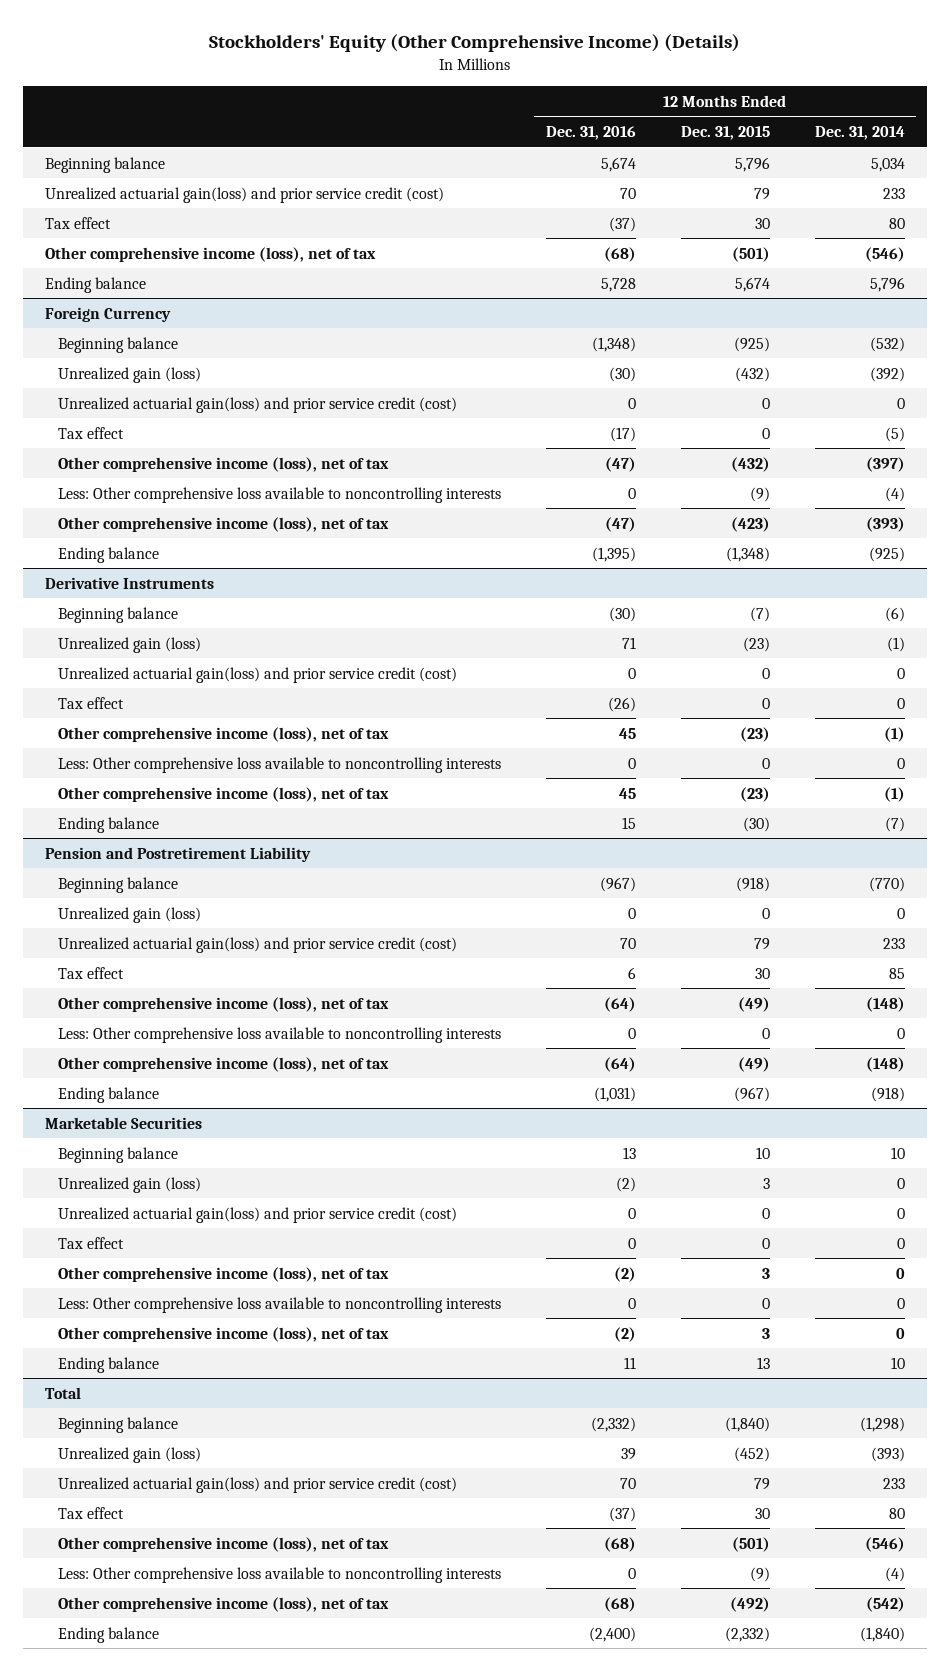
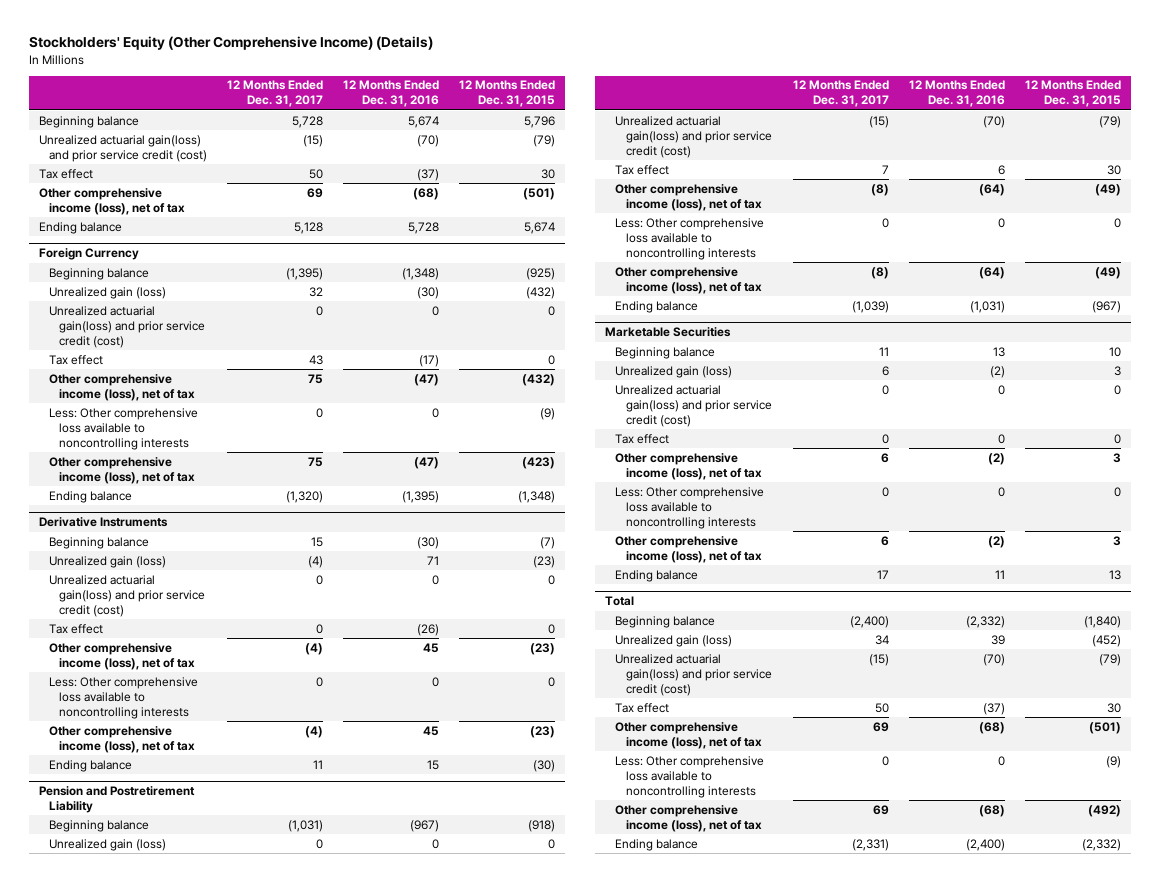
- | 12 Months Ended Dec. 31, 2016 | 12 Months Ended Dec. 31, 2015 | 12 Months Ended Dec. 31, 2014
+ | 12 Months Ended Dec. 31, 2017 | 12 Months Ended Dec. 31, 2016 | 12 Months Ended Dec. 31, 2015
- Unrealized actuarial gain(loss) and prior service credit (cost) | 70 | 79 | 233
+ Unrealized actuarial gain(loss) and prior service credit (cost) | (15) | (70) | (79)
@ Pension and Postretirement Liability
- Unrealized actuarial gain(loss) and prior service credit (cost) | 70 | 79 | 233
+ Unrealized actuarial gain(loss) and prior service credit (cost) | (15) | (70) | (79)
@ Total
- Unrealized actuarial gain(loss) and prior service credit (cost) | 70 | 79 | 233
+ Unrealized actuarial gain(loss) and prior service credit (cost) | (15) | (70) | (79)

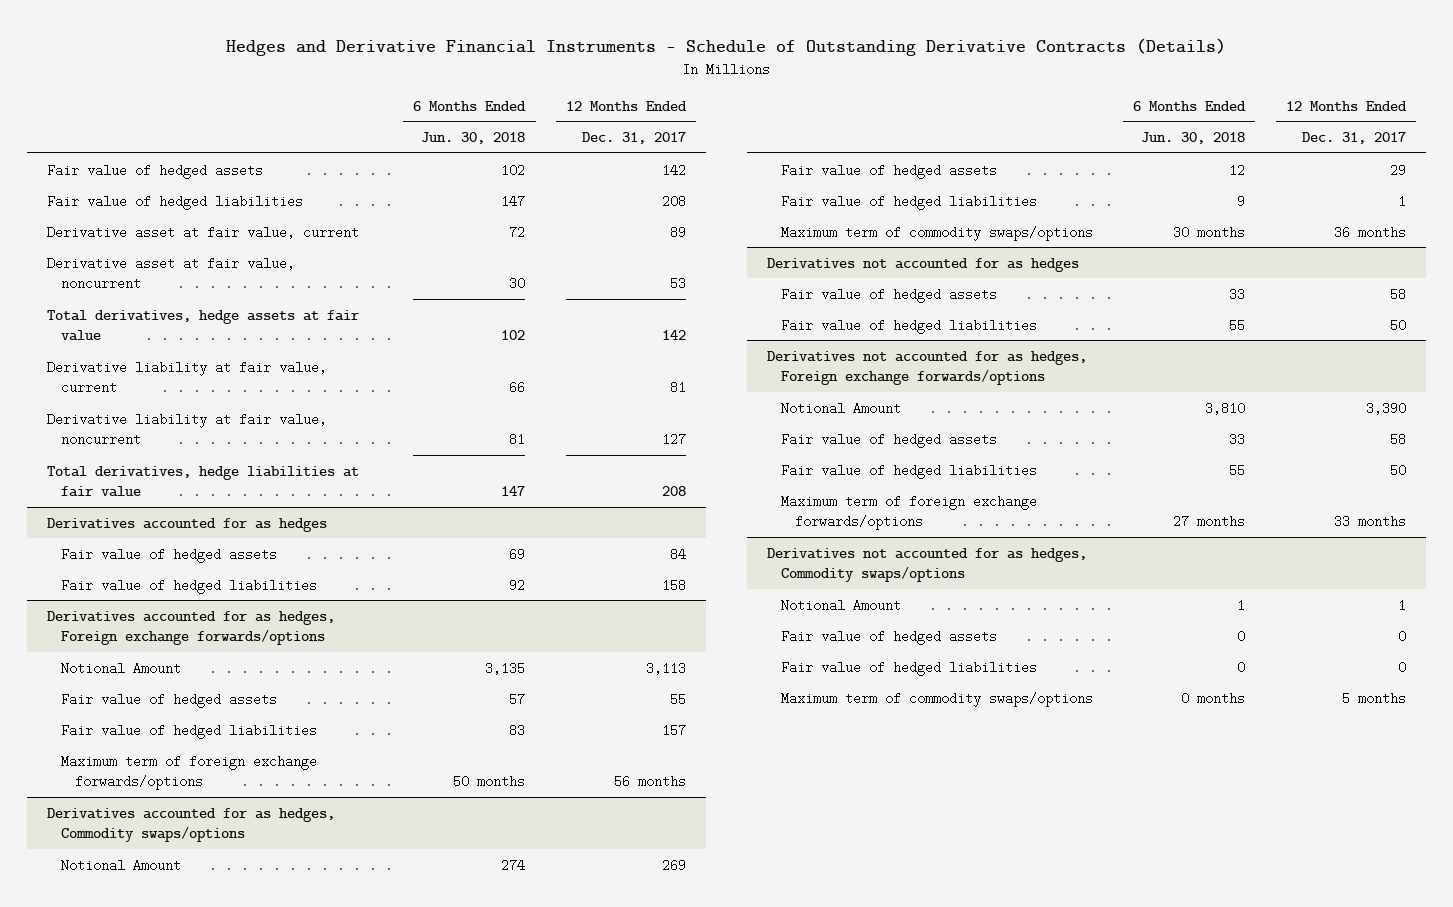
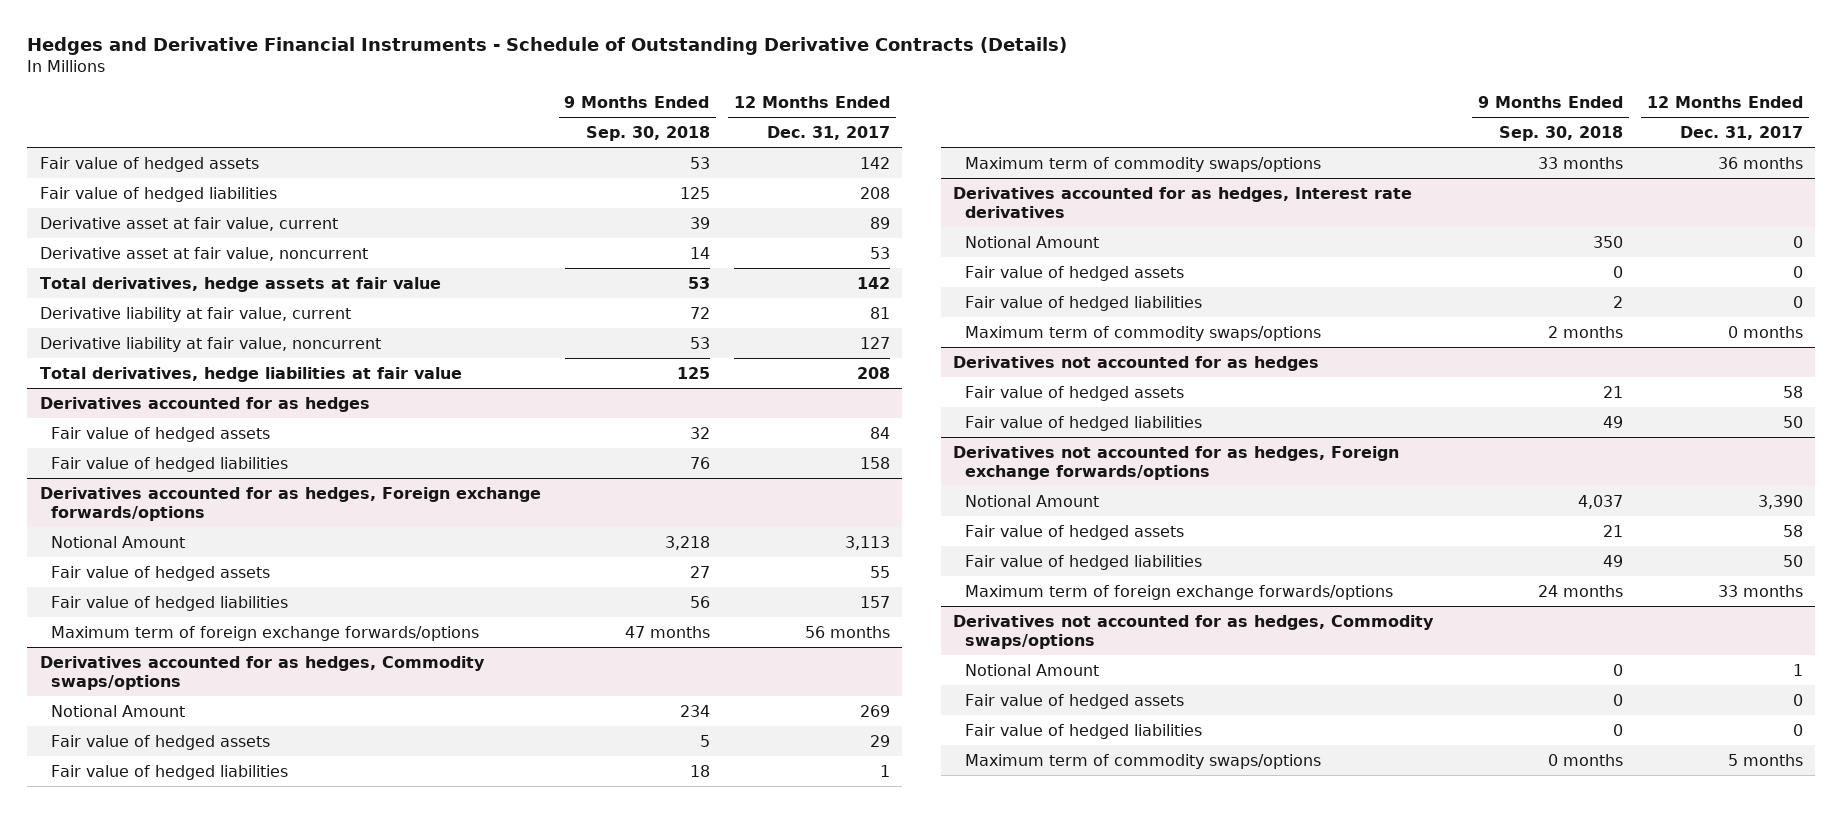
- | 6 Months Ended Jun. 30, 2018 | 12 Months Ended Dec. 31, 2017
+ | 9 Months Ended Sep. 30, 2018 | 12 Months Ended Dec. 31, 2017
+ Derivatives accounted for as hedges, Interest rate derivatives
+ Notional Amount | 350 | 0
+ Fair value of hedged assets | 0 | 0
+ Fair value of hedged liabilities | 2 | 0
+ Maximum term of commodity swaps/options | 2 months | 0 months

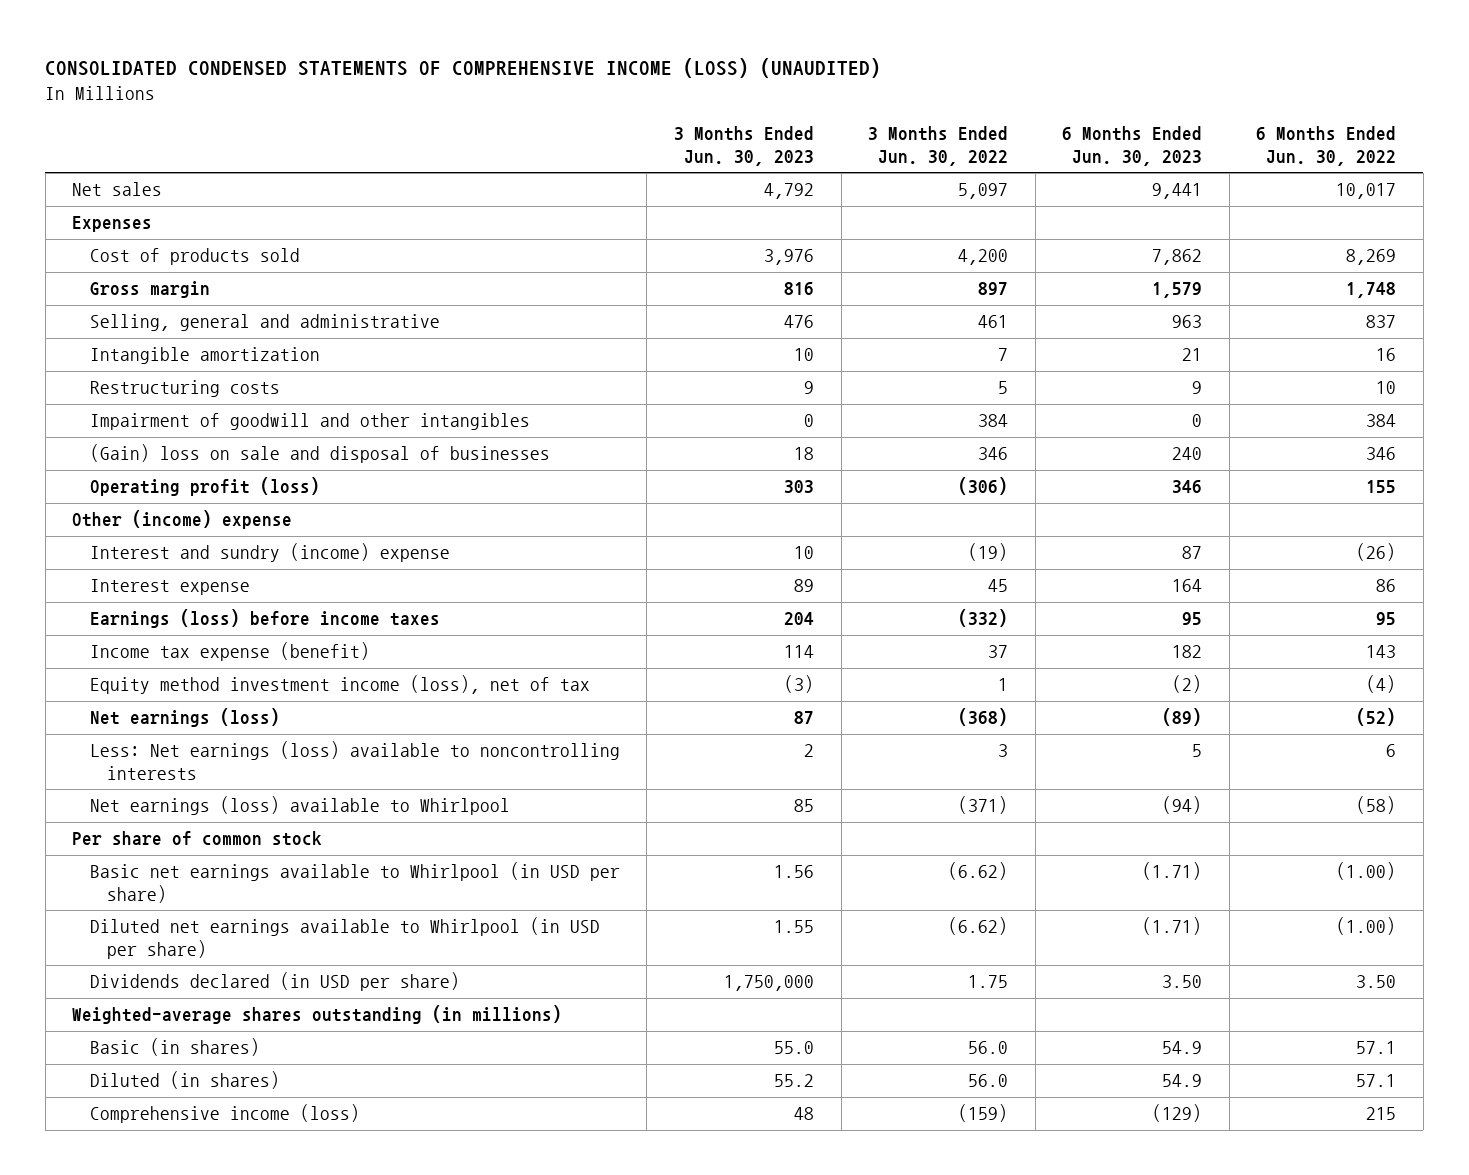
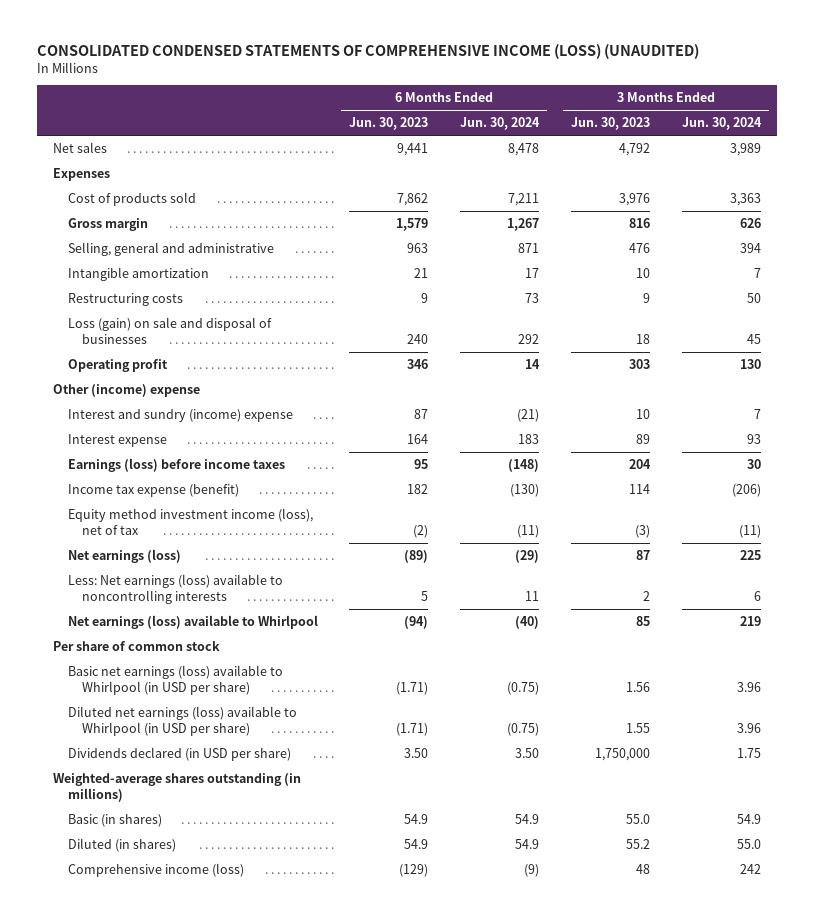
- | 3 Months Ended Jun. 30, 2023 | 3 Months Ended Jun. 30, 2022 | 6 Months Ended Jun. 30, 2023 | 6 Months Ended Jun. 30, 2022
+ | 6 Months Ended Jun. 30, 2023 | 6 Months Ended Jun. 30, 2024 | 3 Months Ended Jun. 30, 2023 | 3 Months Ended Jun. 30, 2024
- Impairment of goodwill and other intangibles | 0 | 384 | 0 | 384
- (Gain) loss on sale and disposal of businesses | 18 | 346 | 240 | 346
- Operating profit (loss) | 303 | (306) | 346 | 155
+ Loss (gain) on sale and disposal of businesses | 240 | 292 | 18 | 45
+ Operating profit | 346 | 14 | 303 | 130
- Basic net earnings available to Whirlpool (in USD per share) | 1.56 | (6.62) | (1.71) | (1.00)
- Diluted net earnings available to Whirlpool (in USD per share) | 1.55 | (6.62) | (1.71) | (1.00)
+ Basic net earnings (loss) available to Whirlpool (in USD per share) | (1.71) | (0.75) | 1.56 | 3.96
+ Diluted net earnings (loss) available to Whirlpool (in USD per share) | (1.71) | (0.75) | 1.55 | 3.96

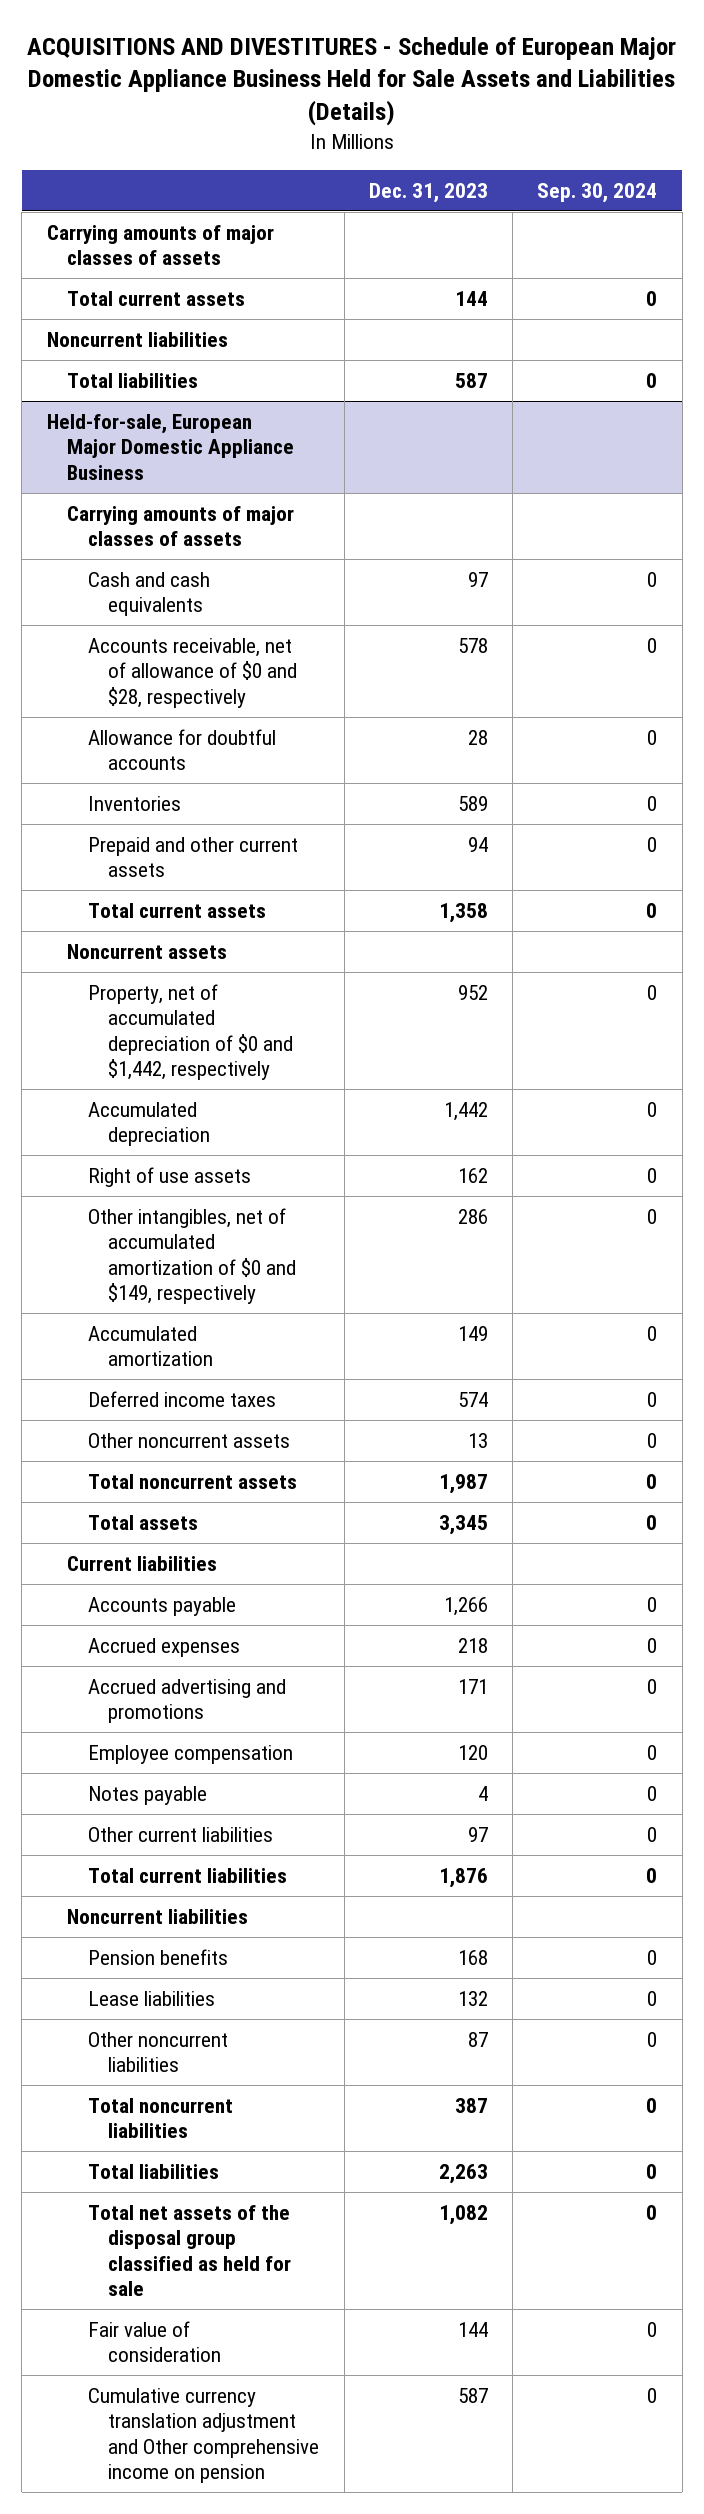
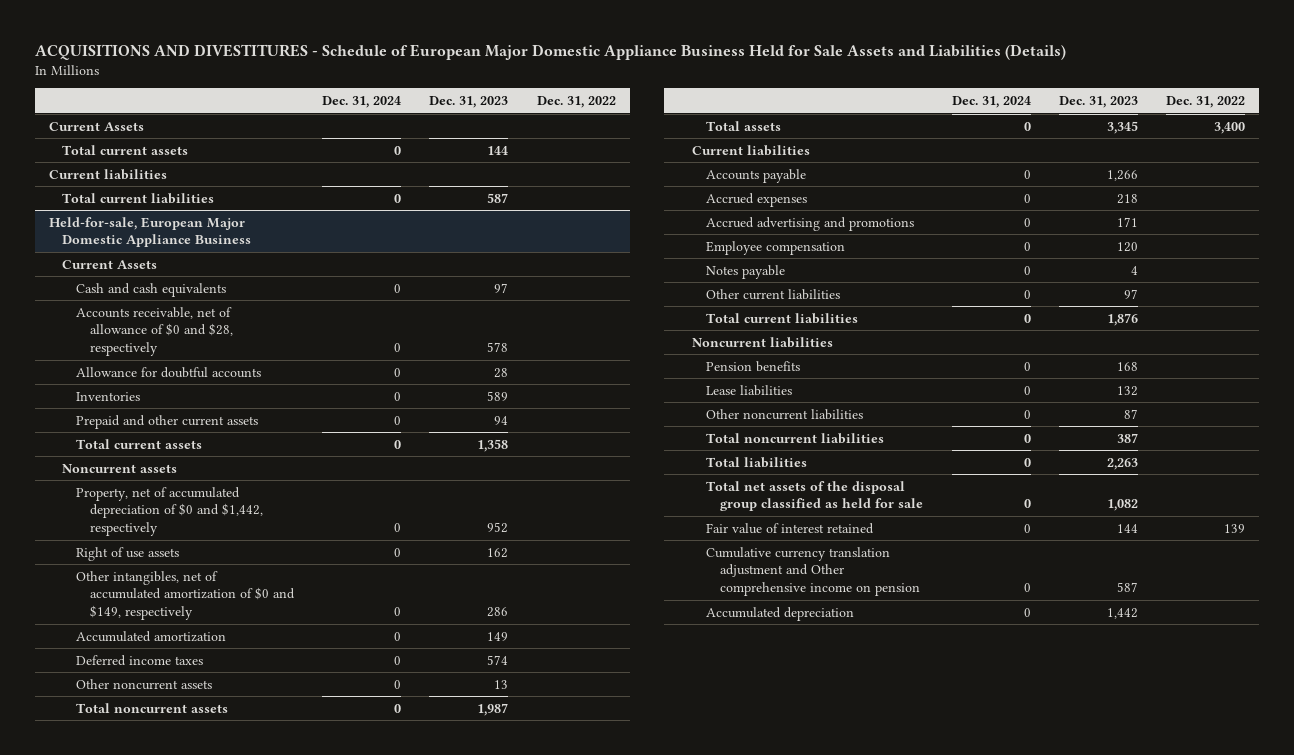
- | Dec. 31, 2023 | Sep. 30, 2024
+ | Dec. 31, 2024 | Dec. 31, 2023 | Dec. 31, 2022
- Carrying amounts of major classes of assets
+ Current Assets
- Noncurrent liabilities
- Total liabilities | 587 | 0
+ Current liabilities
+ Total current liabilities | 0 | 587 |
@ Held-for-sale, European Major Domestic Appliance Business
- Carrying amounts of major classes of assets
+ Current Assets
- Fair value of consideration | 144 | 0
+ Fair value of interest retained | 0 | 144 | 139
moved down: Accumulated depreciation | 0 | 1,442 |

